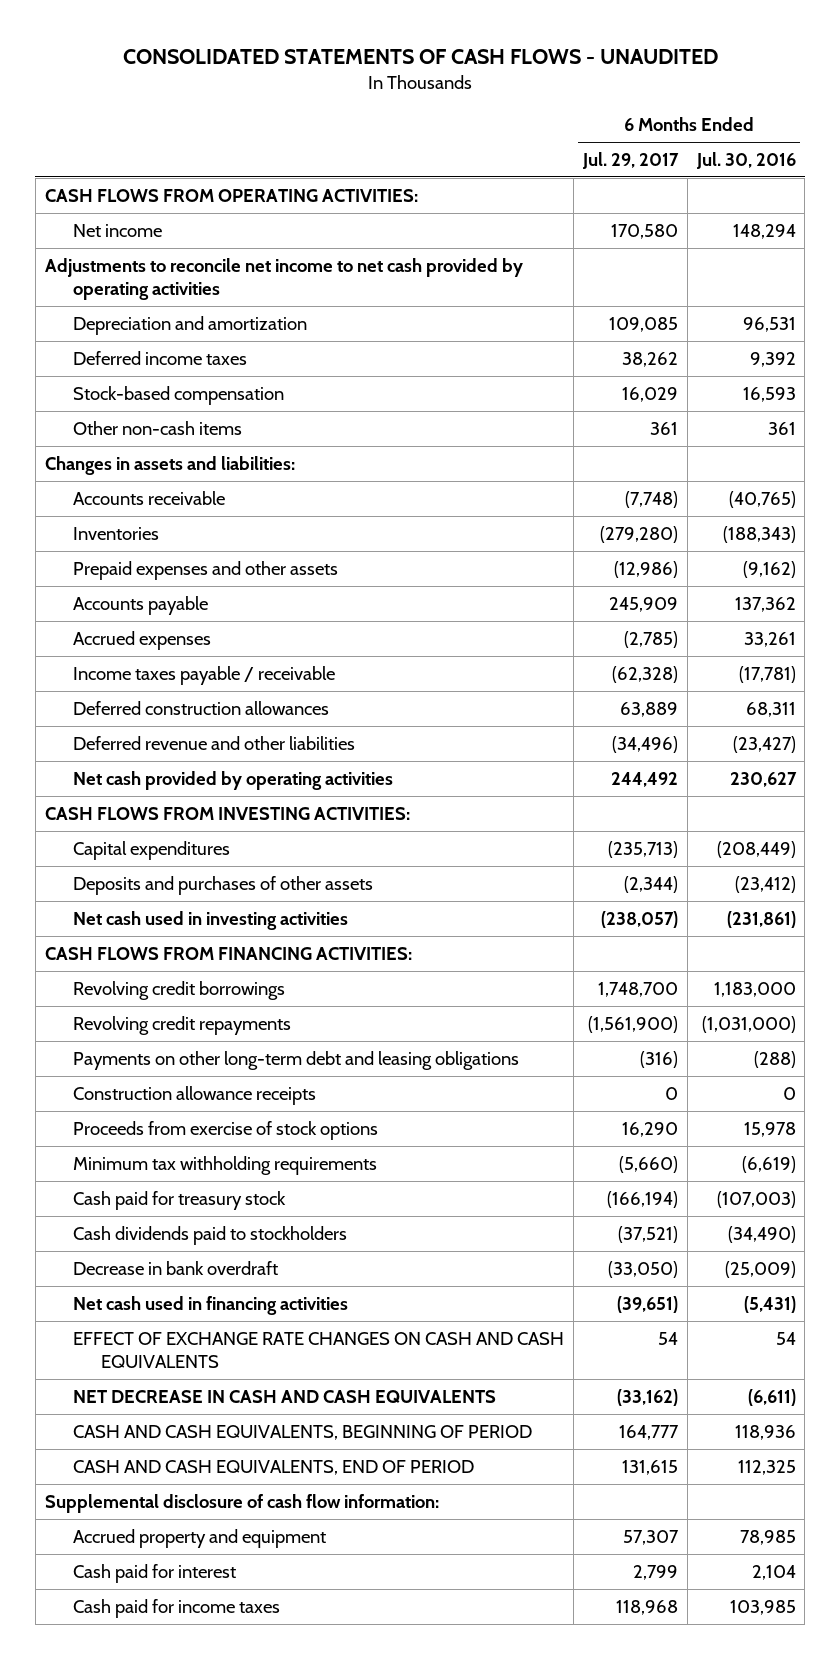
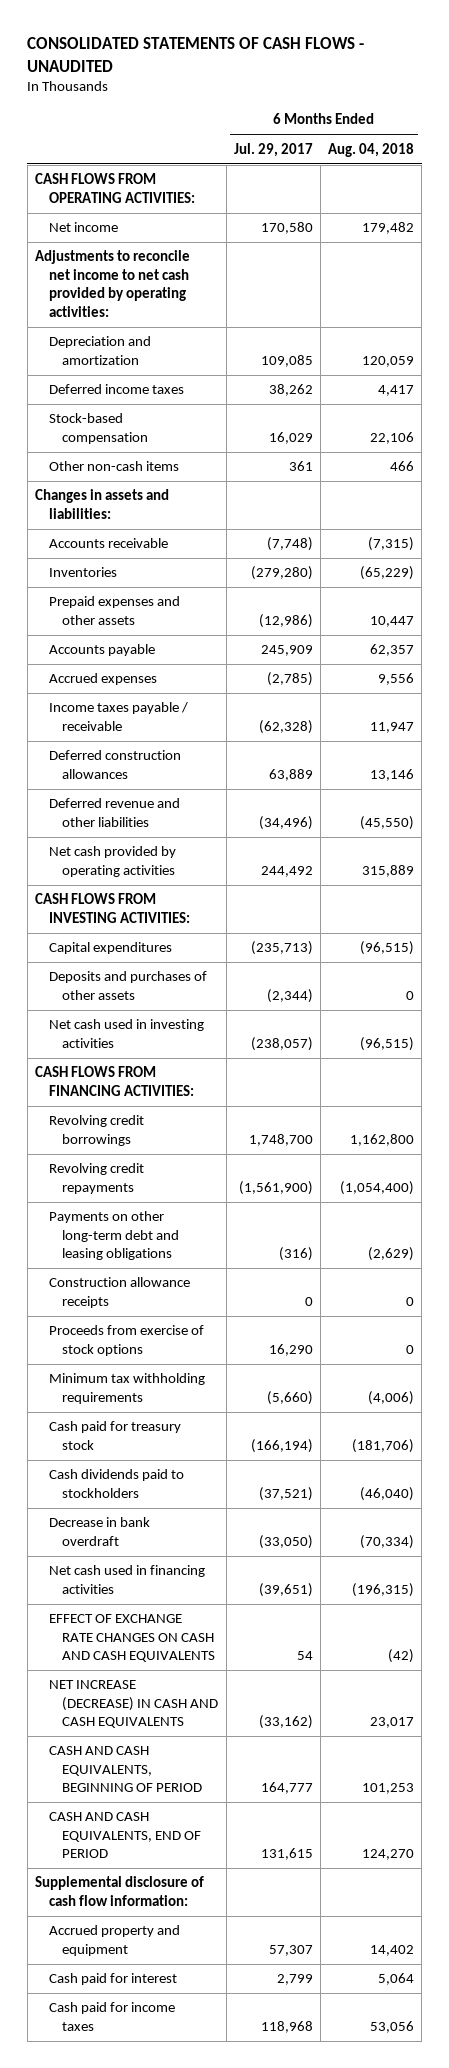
- | 6 Months Ended Jul. 29, 2017 | 6 Months Ended Jul. 30, 2016
+ | 6 Months Ended Jul. 29, 2017 | 6 Months Ended Aug. 04, 2018
- Adjustments to reconcile net income to net cash provided by operating activities
+ Adjustments to reconcile net income to net cash provided by operating activities:
- NET DECREASE IN CASH AND CASH EQUIVALENTS | (33,162) | (6,611)
+ NET INCREASE (DECREASE) IN CASH AND CASH EQUIVALENTS | (33,162) | 23,017

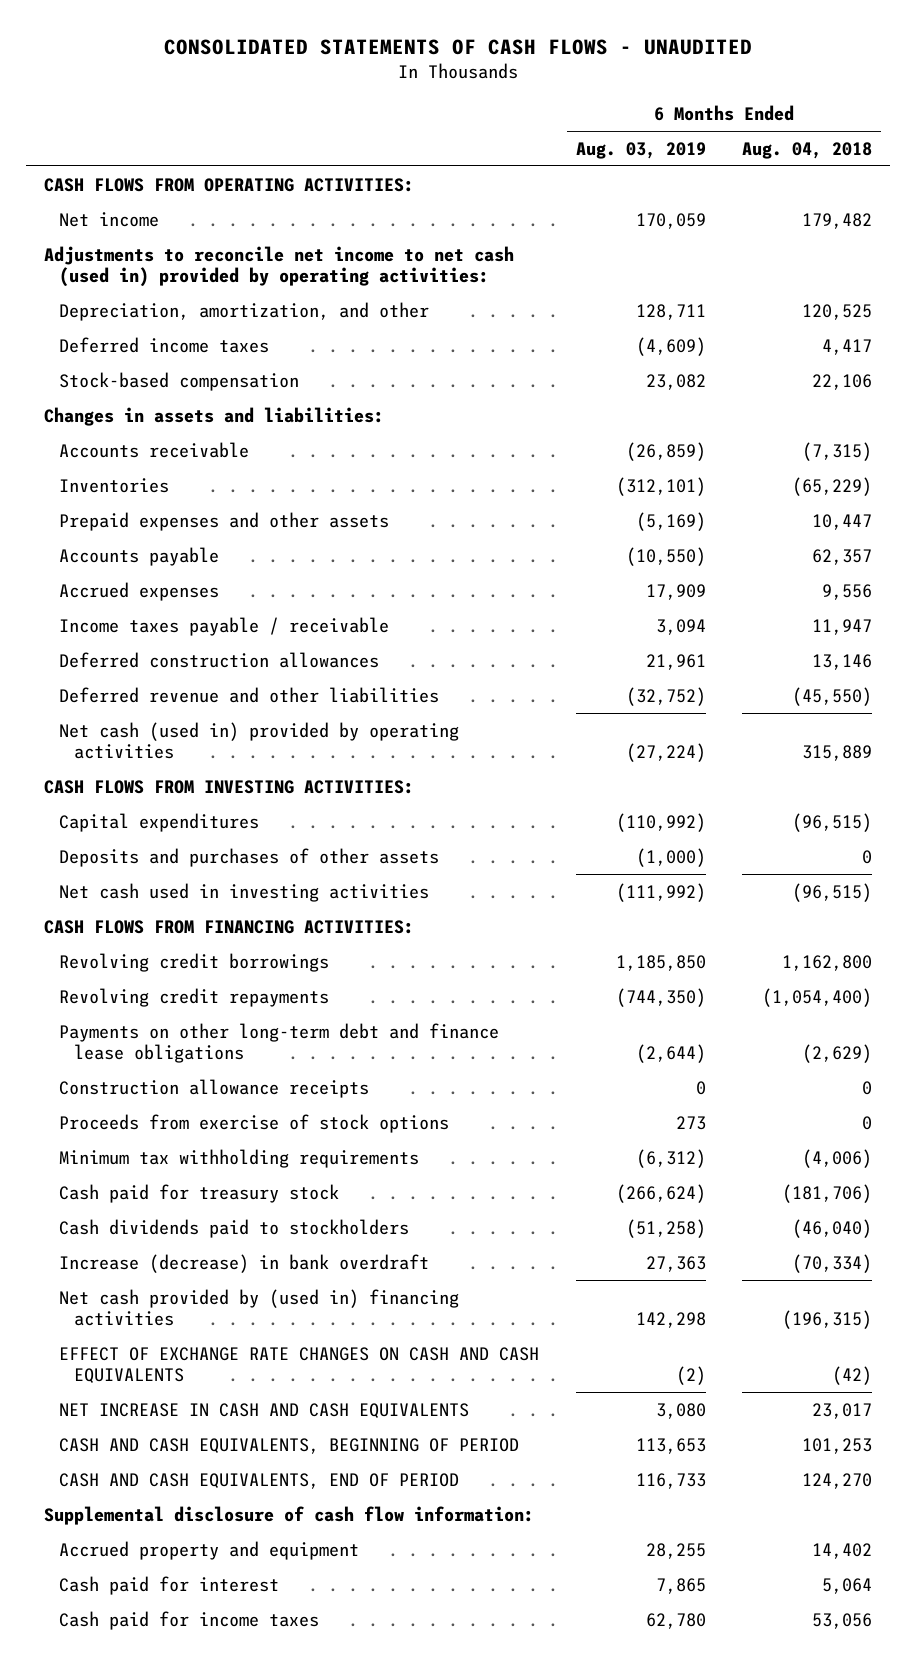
- | 6 Months Ended Jul. 29, 2017 | 6 Months Ended Aug. 04, 2018
+ | 6 Months Ended Aug. 03, 2019 | 6 Months Ended Aug. 04, 2018
- Adjustments to reconcile net income to net cash provided by operating activities:
- Depreciation and amortization | 109,085 | 120,059
+ Adjustments to reconcile net income to net cash (used in) provided by operating activities:
+ Depreciation, amortization, and other | 128,711 | 120,525
- Other non-cash items | 361 | 466
- Net cash provided by operating activities | 244,492 | 315,889
+ Net cash (used in) provided by operating activities | (27,224) | 315,889
- Payments on other long-term debt and leasing obligations | (316) | (2,629)
+ Payments on other long-term debt and finance lease obligations | (2,644) | (2,629)
- Decrease in bank overdraft | (33,050) | (70,334)
- Net cash used in financing activities | (39,651) | (196,315)
+ Increase (decrease) in bank overdraft | 27,363 | (70,334)
+ Net cash provided by (used in) financing activities | 142,298 | (196,315)
- NET INCREASE (DECREASE) IN CASH AND CASH EQUIVALENTS | (33,162) | 23,017
+ NET INCREASE IN CASH AND CASH EQUIVALENTS | 3,080 | 23,017

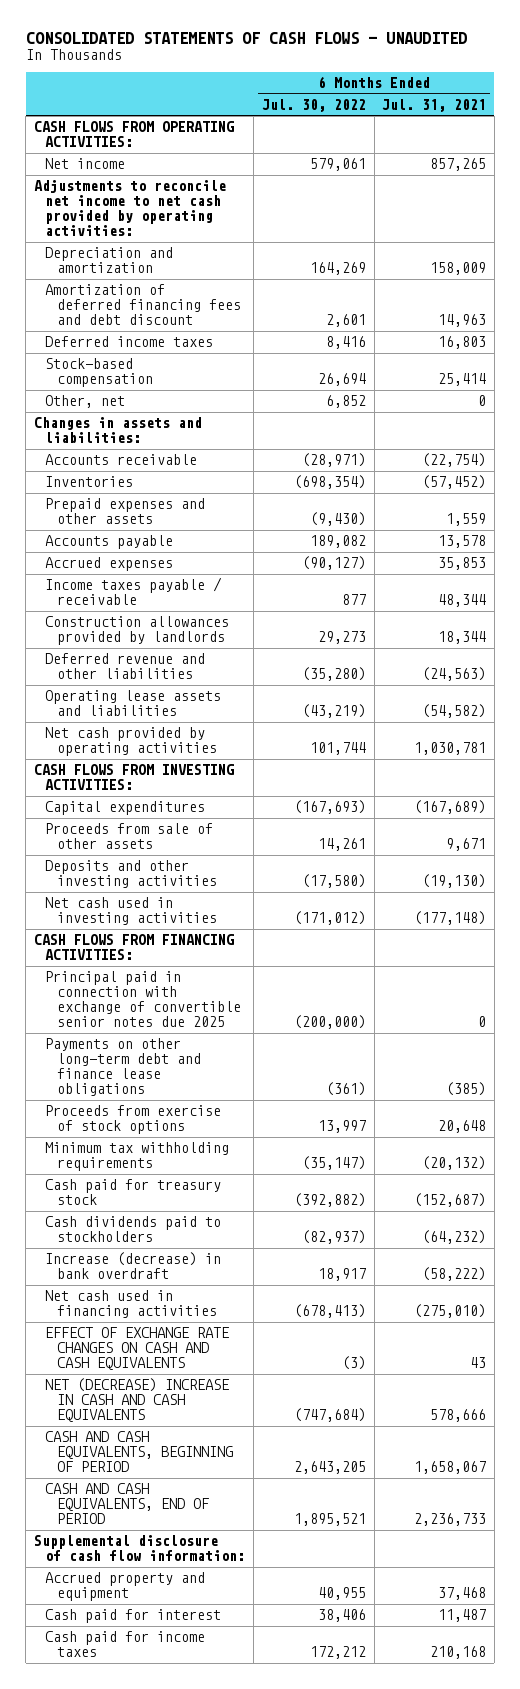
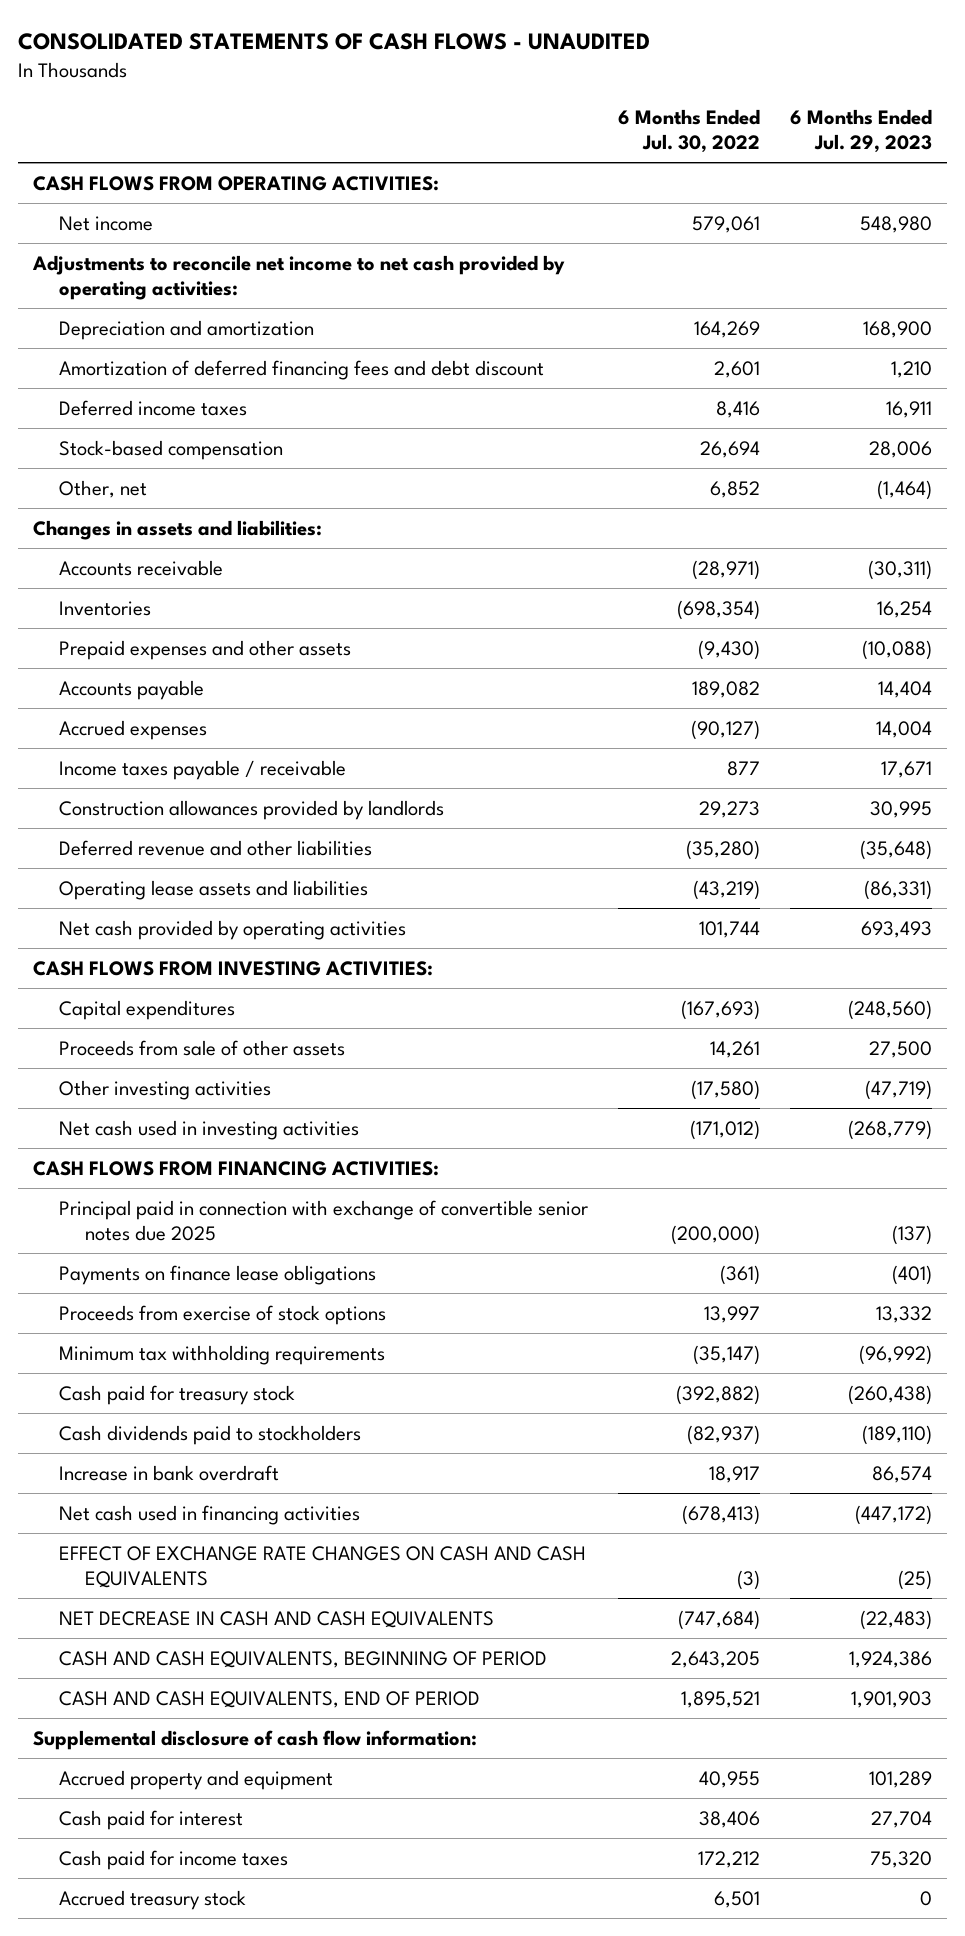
- | 6 Months Ended Jul. 30, 2022 | 6 Months Ended Jul. 31, 2021
+ | 6 Months Ended Jul. 30, 2022 | 6 Months Ended Jul. 29, 2023
- Deposits and other investing activities | (17,580) | (19,130)
+ Other investing activities | (17,580) | (47,719)
- Payments on other long-term debt and finance lease obligations | (361) | (385)
+ Payments on finance lease obligations | (361) | (401)
- Increase (decrease) in bank overdraft | 18,917 | (58,222)
+ Increase in bank overdraft | 18,917 | 86,574
- NET (DECREASE) INCREASE IN CASH AND CASH EQUIVALENTS | (747,684) | 578,666
+ NET DECREASE IN CASH AND CASH EQUIVALENTS | (747,684) | (22,483)
+ Accrued treasury stock | 6,501 | 0

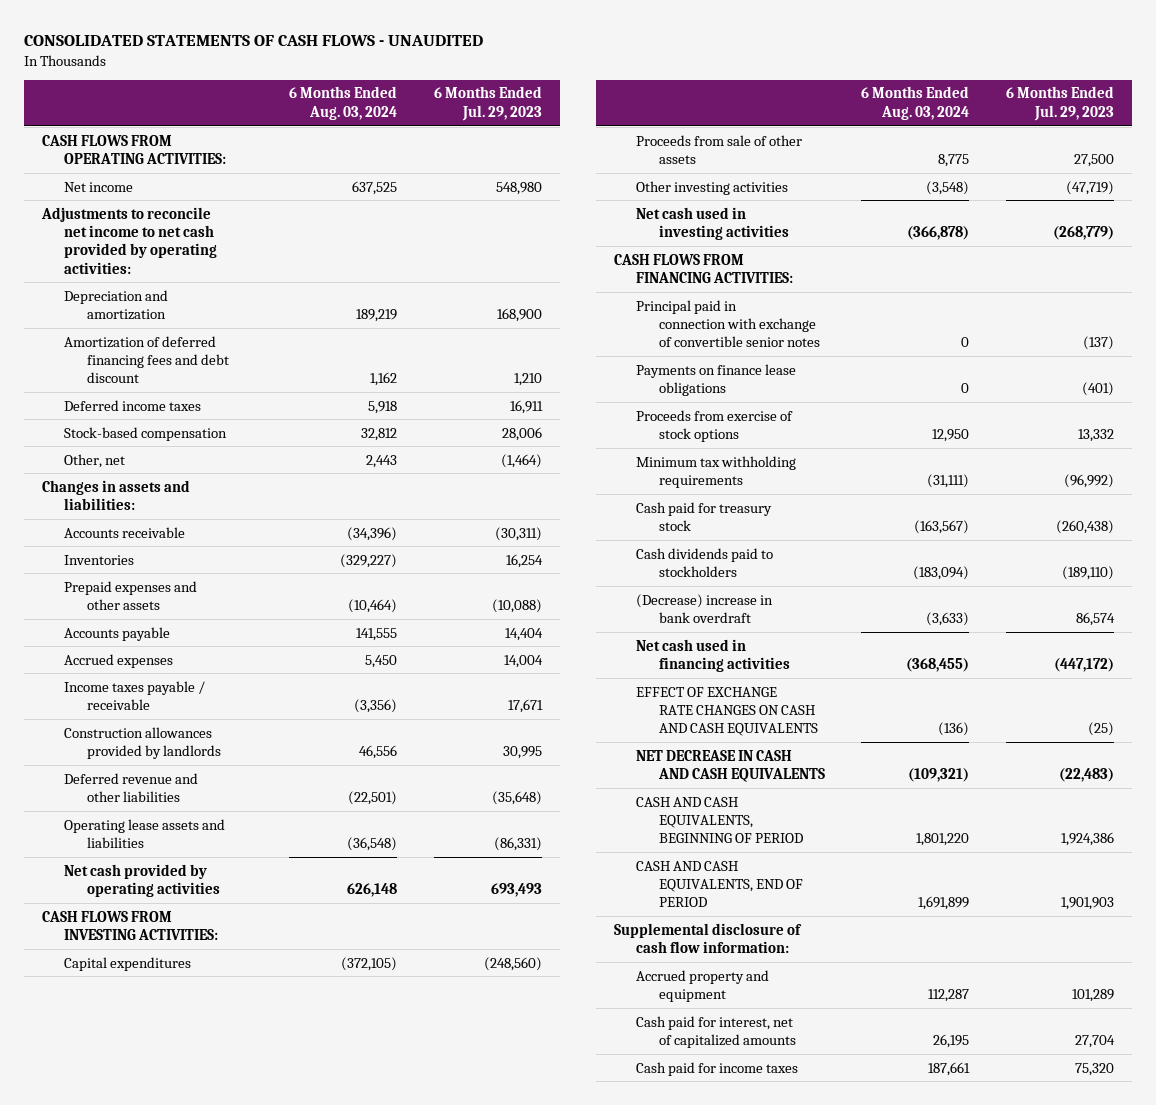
- | 6 Months Ended Jul. 30, 2022 | 6 Months Ended Jul. 29, 2023
+ | 6 Months Ended Aug. 03, 2024 | 6 Months Ended Jul. 29, 2023
- Principal paid in connection with exchange of convertible senior notes due 2025 | (200,000) | (137)
+ Principal paid in connection with exchange of convertible senior notes | 0 | (137)
- Increase in bank overdraft | 18,917 | 86,574
+ (Decrease) increase in bank overdraft | (3,633) | 86,574
- Cash paid for interest | 38,406 | 27,704
+ Cash paid for interest, net of capitalized amounts | 26,195 | 27,704
- Accrued treasury stock | 6,501 | 0

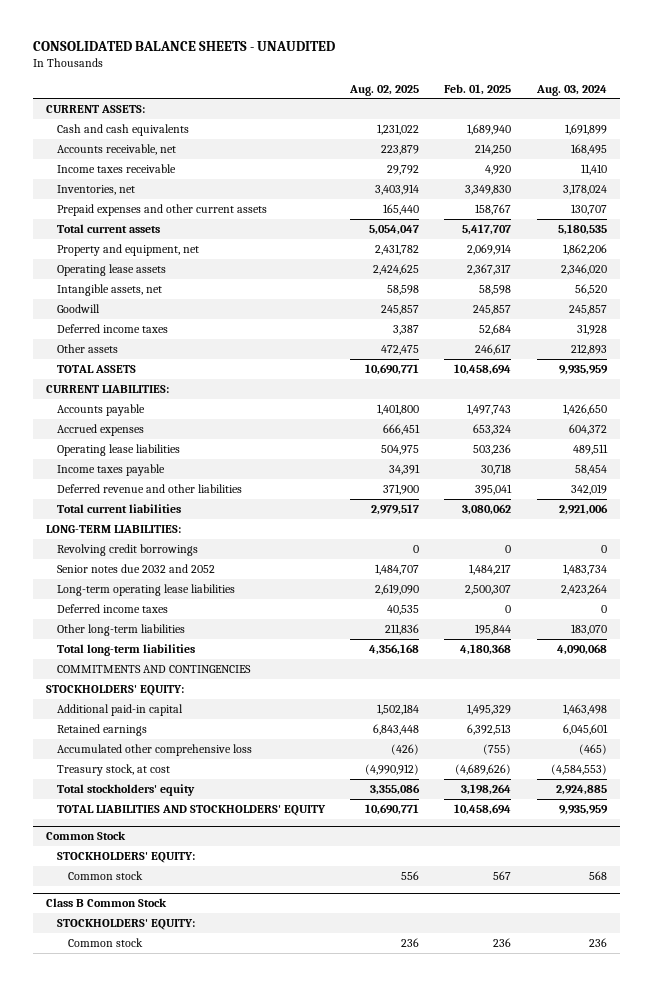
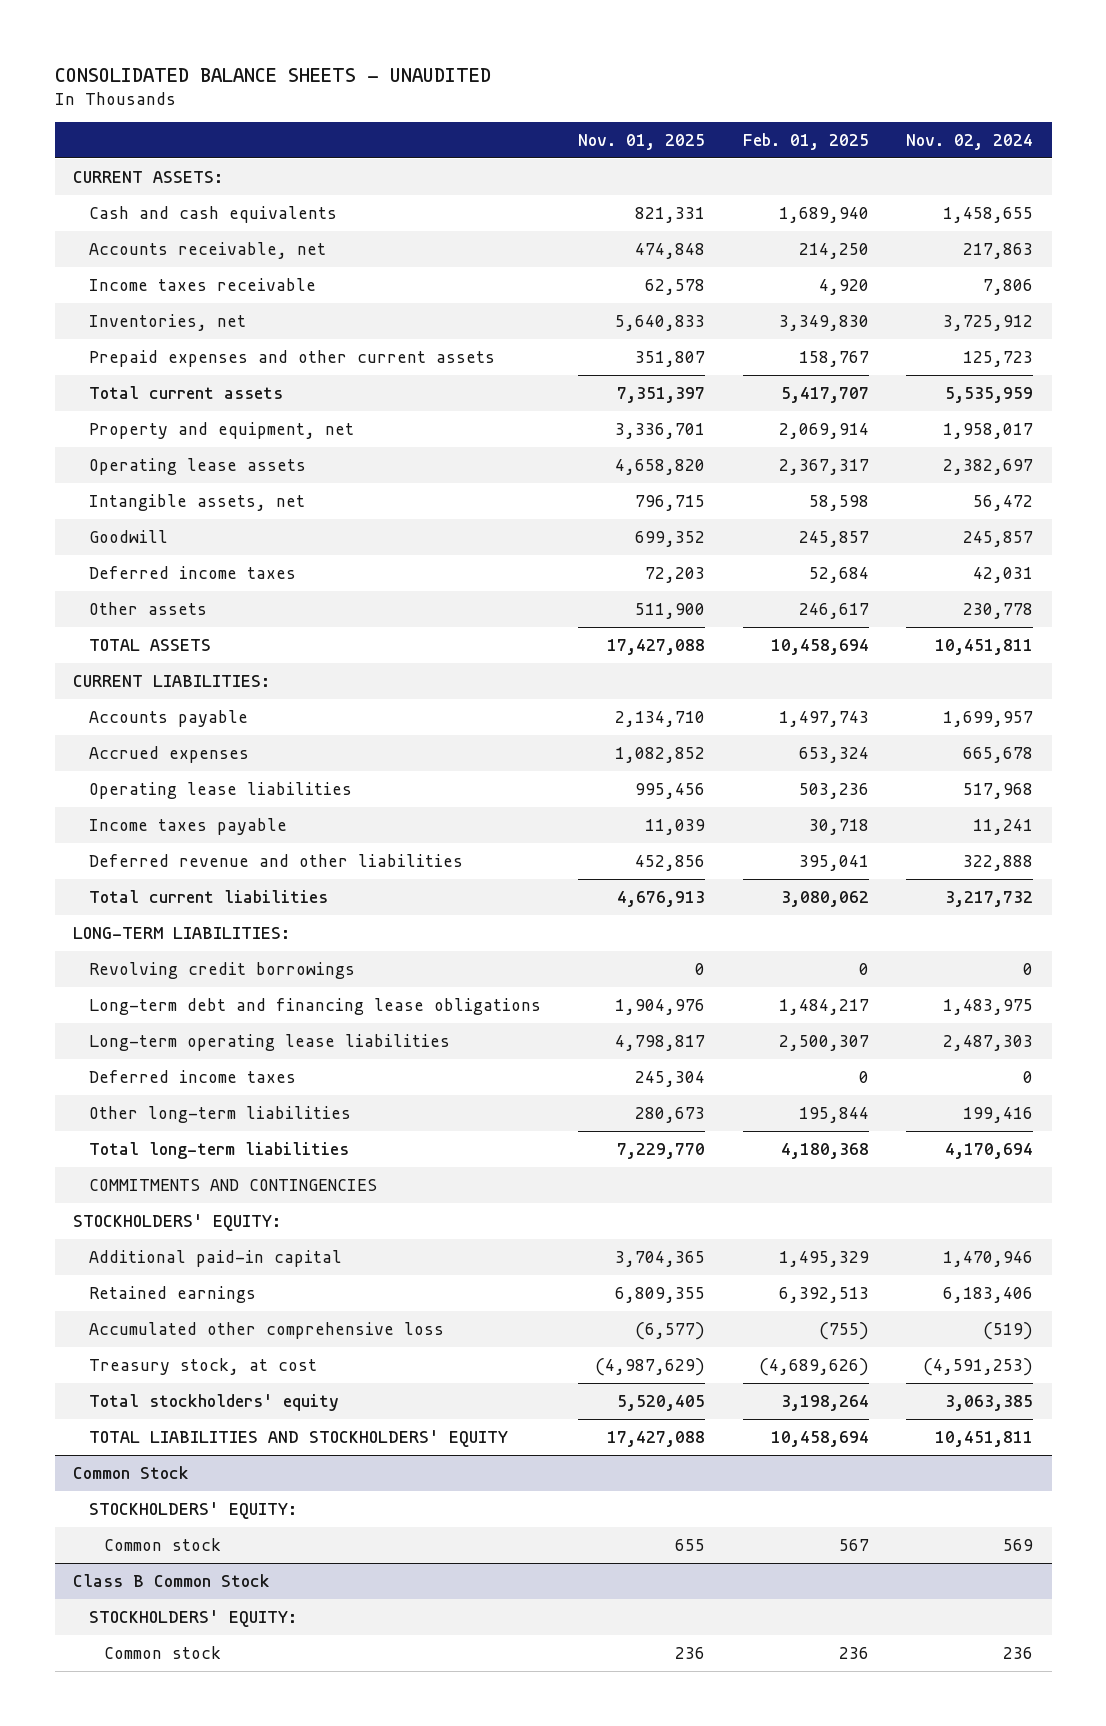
- | Aug. 02, 2025 | Feb. 01, 2025 | Aug. 03, 2024
+ | Nov. 01, 2025 | Feb. 01, 2025 | Nov. 02, 2024
- Senior notes due 2032 and 2052 | 1,484,707 | 1,484,217 | 1,483,734
+ Long-term debt and financing lease obligations | 1,904,976 | 1,484,217 | 1,483,975

